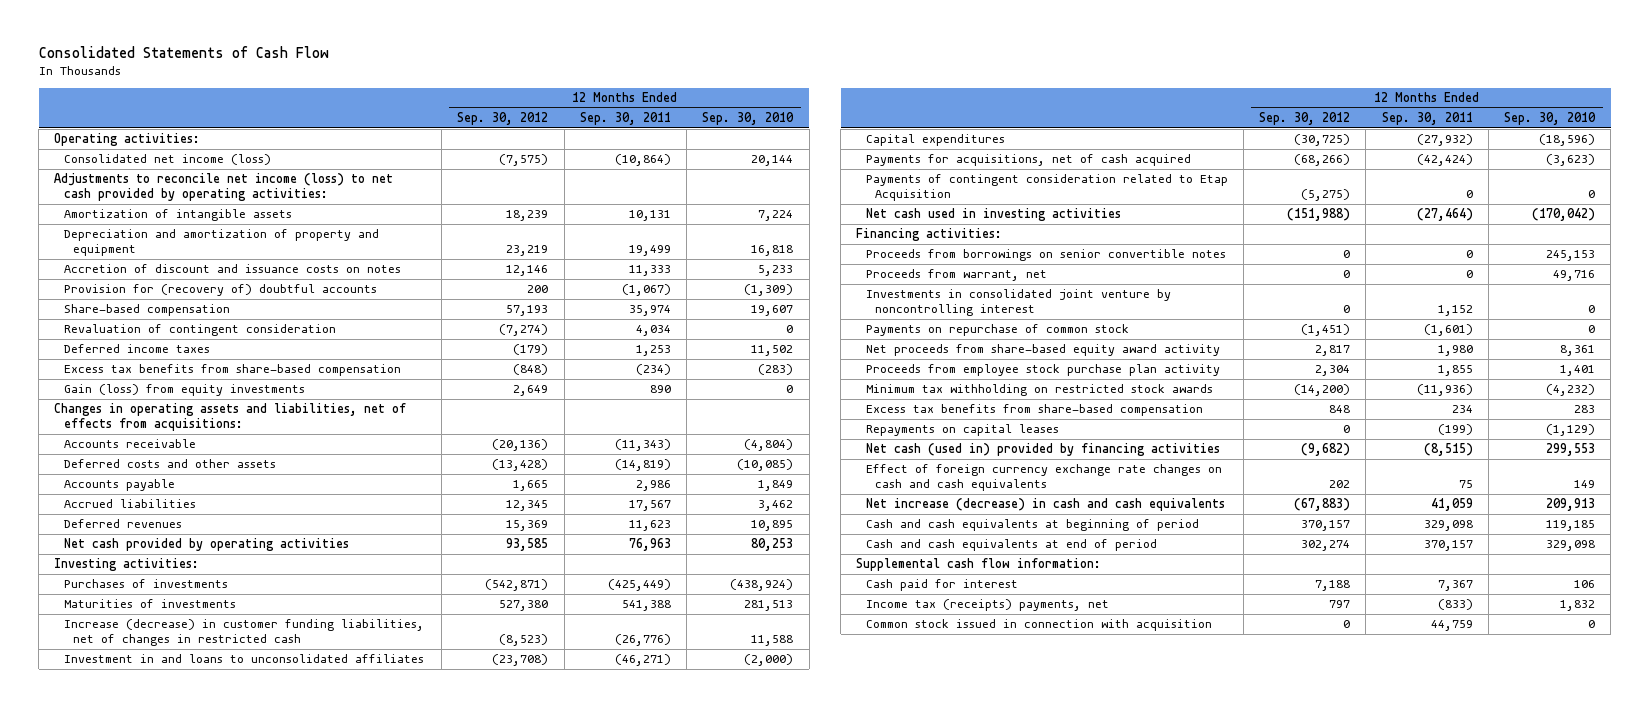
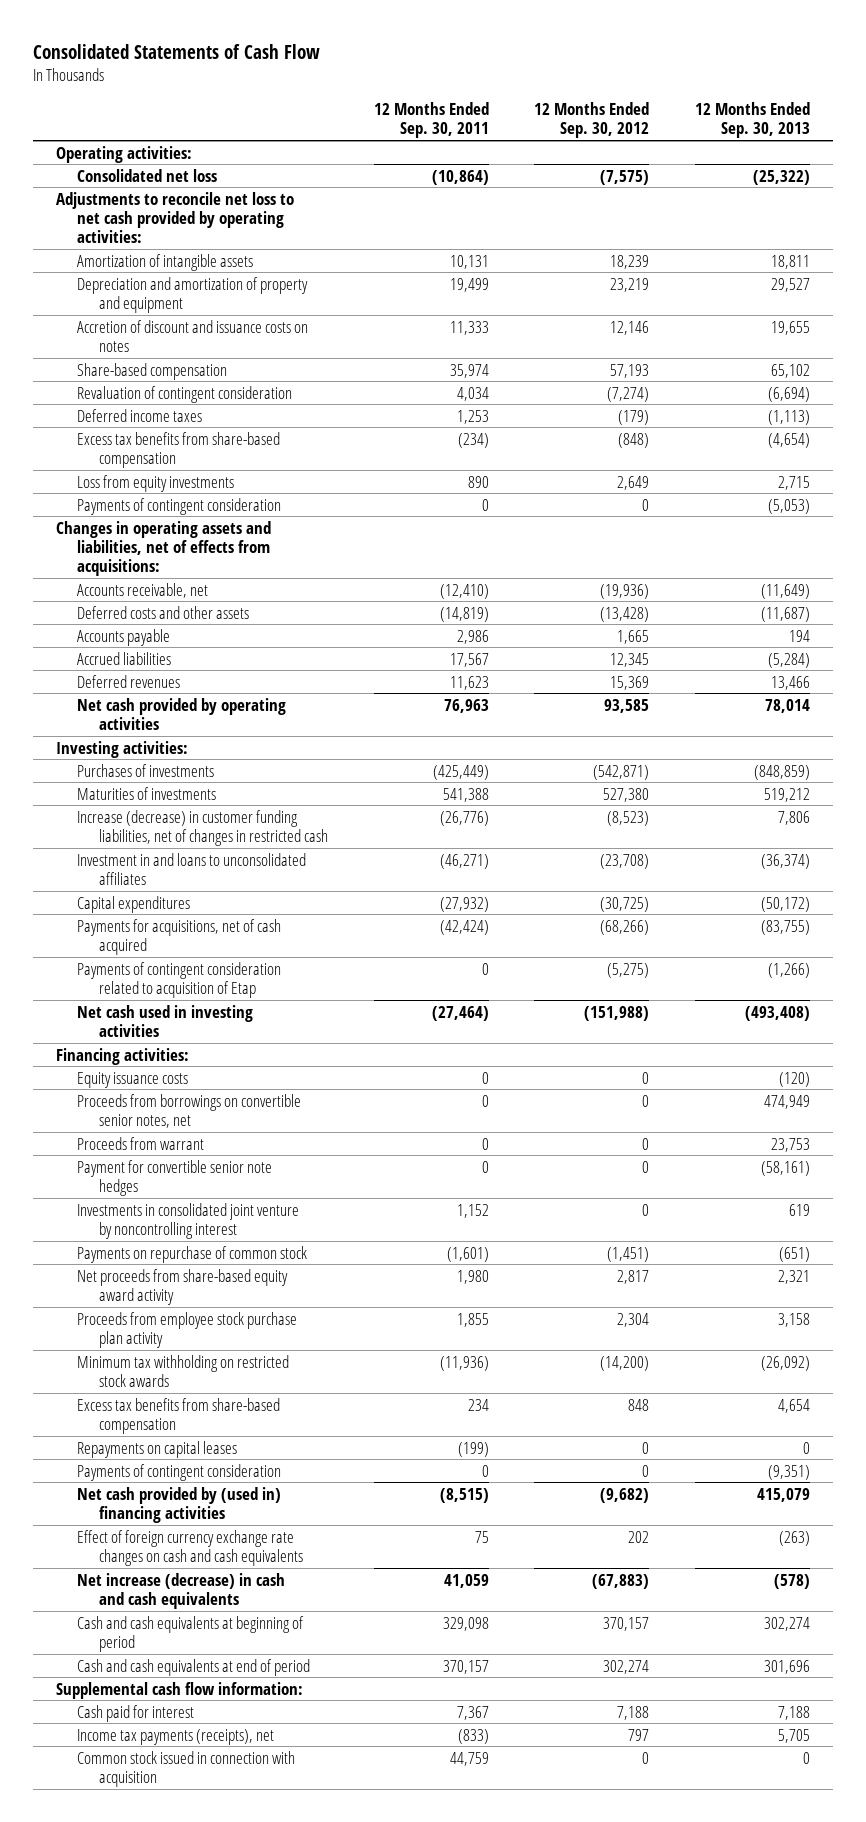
- | 12 Months Ended Sep. 30, 2012 | 12 Months Ended Sep. 30, 2011 | 12 Months Ended Sep. 30, 2010
+ | 12 Months Ended Sep. 30, 2011 | 12 Months Ended Sep. 30, 2012 | 12 Months Ended Sep. 30, 2013
- Consolidated net income (loss) | (7,575) | (10,864) | 20,144
- Adjustments to reconcile net income (loss) to net cash provided by operating activities:
+ Consolidated net loss | (10,864) | (7,575) | (25,322)
+ Adjustments to reconcile net loss to net cash provided by operating activities:
- Provision for (recovery of) doubtful accounts | 200 | (1,067) | (1,309)
- Gain (loss) from equity investments | 2,649 | 890 | 0
+ Loss from equity investments | 890 | 2,649 | 2,715
+ Payments of contingent consideration | 0 | 0 | (5,053)
- Accounts receivable | (20,136) | (11,343) | (4,804)
+ Accounts receivable, net | (12,410) | (19,936) | (11,649)
- Payments of contingent consideration related to Etap Acquisition | (5,275) | 0 | 0
+ Payments of contingent consideration related to acquisition of Etap | 0 | (5,275) | (1,266)
- Proceeds from borrowings on senior convertible notes | 0 | 0 | 245,153
- Proceeds from warrant, net | 0 | 0 | 49,716
+ Equity issuance costs | 0 | 0 | (120)
+ Proceeds from borrowings on convertible senior notes, net | 0 | 0 | 474,949
+ Proceeds from warrant | 0 | 0 | 23,753
+ Payment for convertible senior note hedges | 0 | 0 | (58,161)
- Net cash (used in) provided by financing activities | (9,682) | (8,515) | 299,553
+ Payments of contingent consideration | 0 | 0 | (9,351)
+ Net cash provided by (used in) financing activities | (8,515) | (9,682) | 415,079
- Income tax (receipts) payments, net | 797 | (833) | 1,832
+ Income tax payments (receipts), net | (833) | 797 | 5,705

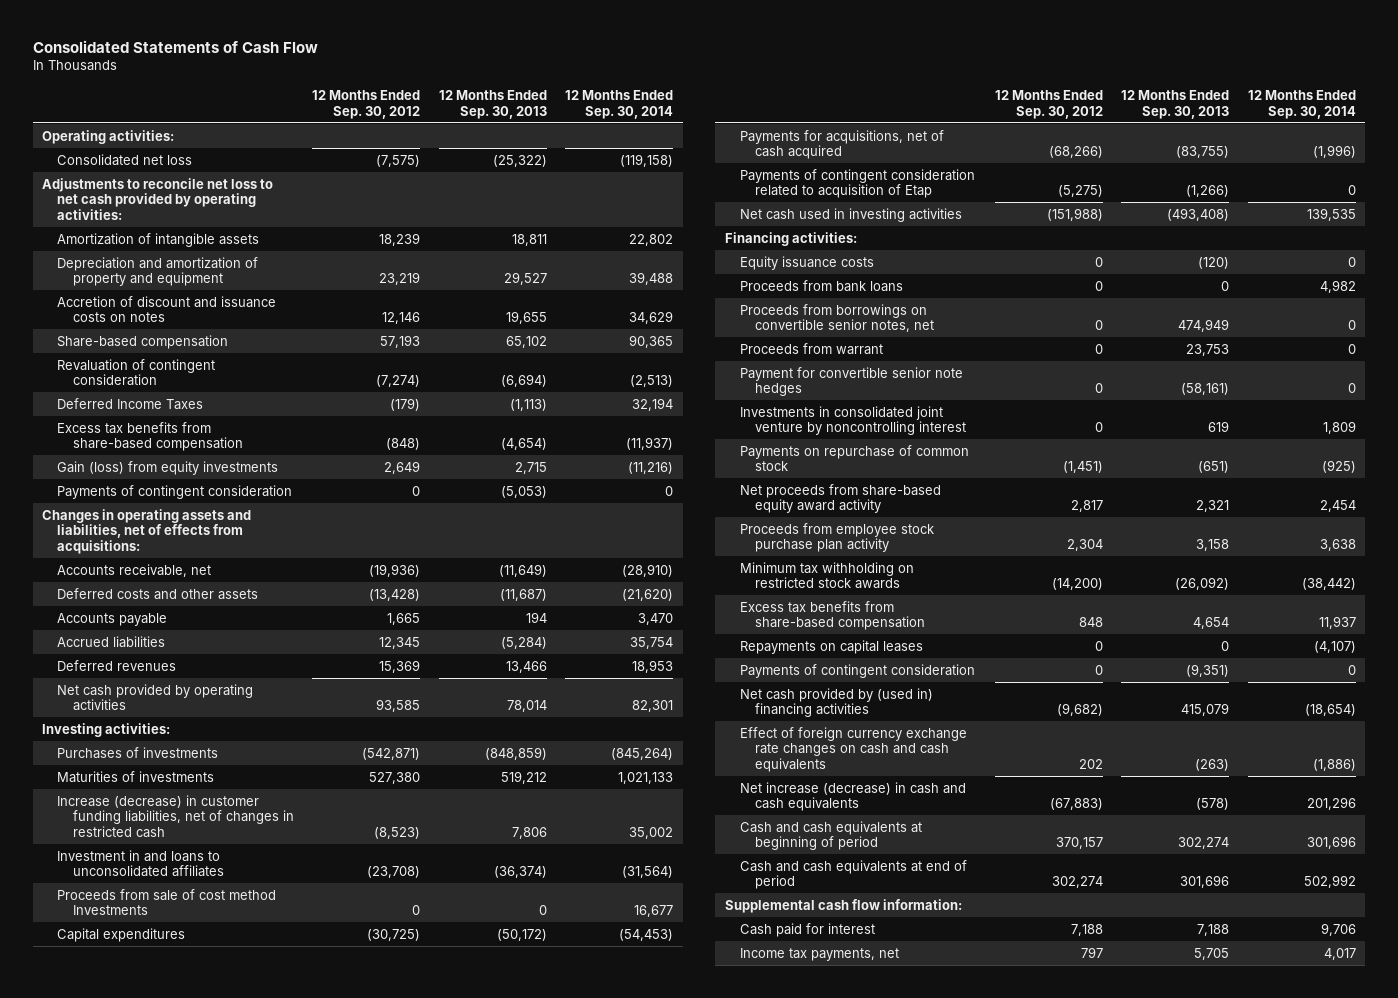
- | 12 Months Ended Sep. 30, 2011 | 12 Months Ended Sep. 30, 2012 | 12 Months Ended Sep. 30, 2013
+ | 12 Months Ended Sep. 30, 2012 | 12 Months Ended Sep. 30, 2013 | 12 Months Ended Sep. 30, 2014
- Deferred income taxes | 1,253 | (179) | (1,113)
+ Deferred Income Taxes | (179) | (1,113) | 32,194
- Loss from equity investments | 890 | 2,649 | 2,715
+ Gain (loss) from equity investments | 2,649 | 2,715 | (11,216)
+ Proceeds from sale of cost method Investments | 0 | 0 | 16,677
+ Proceeds from bank loans | 0 | 0 | 4,982
- Income tax payments (receipts), net | (833) | 797 | 5,705
- Common stock issued in connection with acquisition | 44,759 | 0 | 0
+ Income tax payments, net | 797 | 5,705 | 4,017

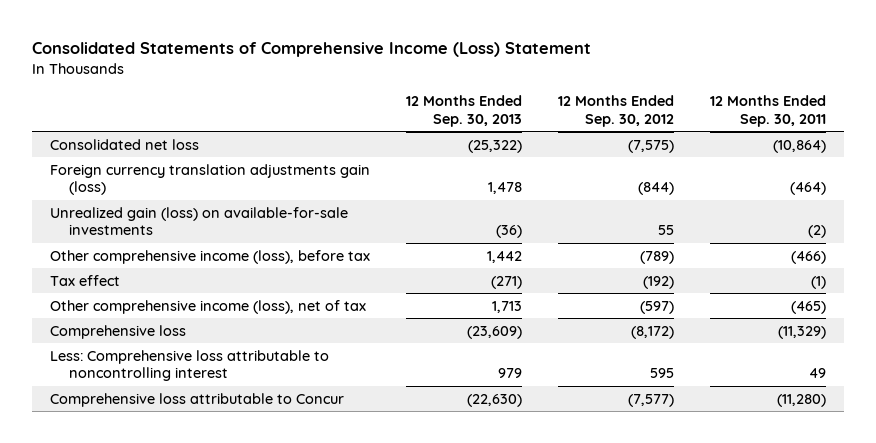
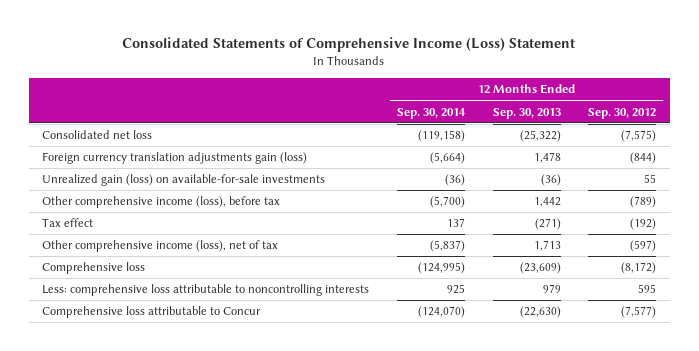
- | 12 Months Ended Sep. 30, 2013 | 12 Months Ended Sep. 30, 2012 | 12 Months Ended Sep. 30, 2011
+ | 12 Months Ended Sep. 30, 2014 | 12 Months Ended Sep. 30, 2013 | 12 Months Ended Sep. 30, 2012
- Less: Comprehensive loss attributable to noncontrolling interest | 979 | 595 | 49
+ Less: comprehensive loss attributable to noncontrolling interests | 925 | 979 | 595

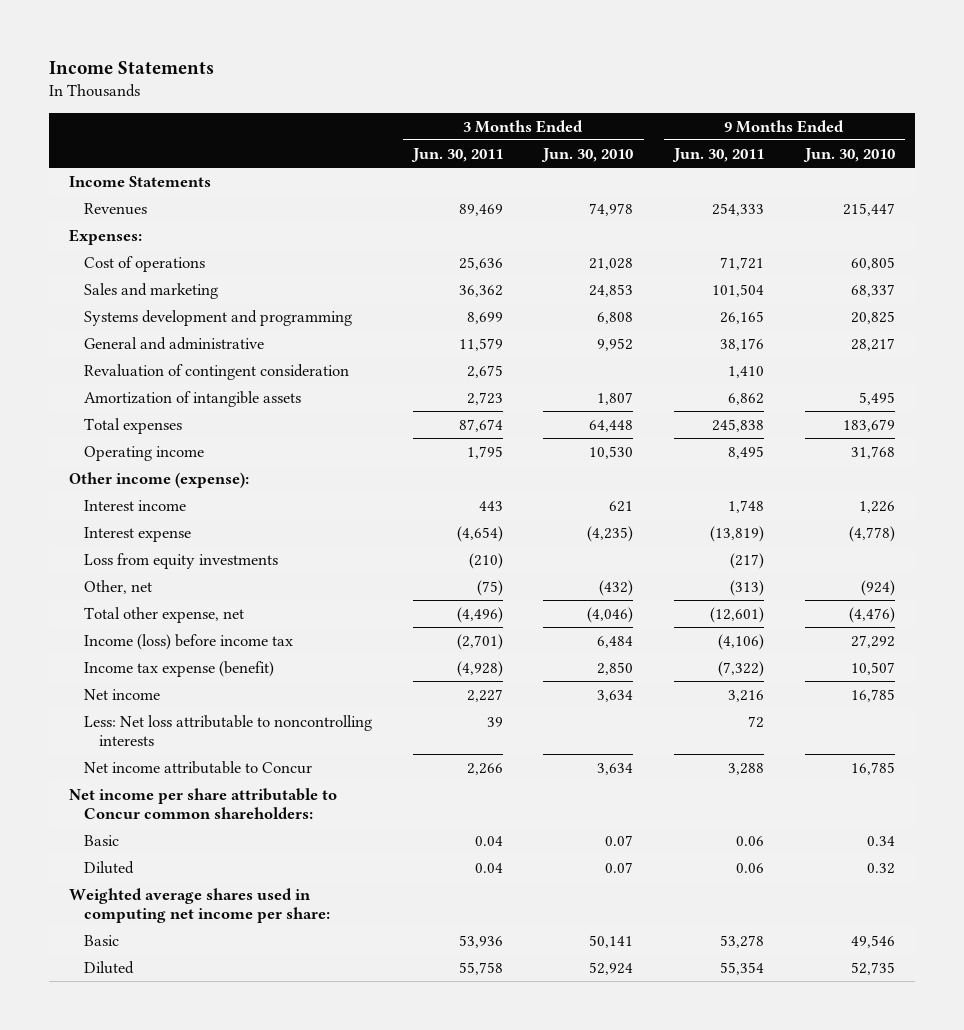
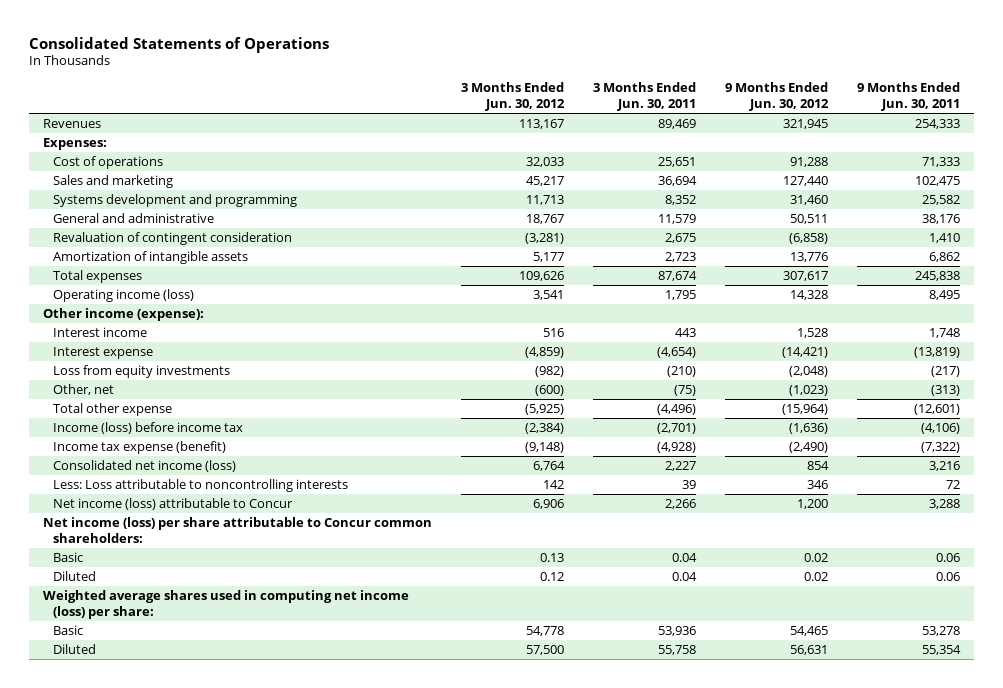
- Income Statements
+ Consolidated Statements of Operations
- | 3 Months Ended Jun. 30, 2011 | 3 Months Ended Jun. 30, 2010 | 9 Months Ended Jun. 30, 2011 | 9 Months Ended Jun. 30, 2010
+ | 3 Months Ended Jun. 30, 2012 | 3 Months Ended Jun. 30, 2011 | 9 Months Ended Jun. 30, 2012 | 9 Months Ended Jun. 30, 2011
- Income Statements
- Cost of operations | 25,636 | 21,028 | 71,721 | 60,805
- Sales and marketing | 36,362 | 24,853 | 101,504 | 68,337
- Systems development and programming | 8,699 | 6,808 | 26,165 | 20,825
+ Cost of operations | 32,033 | 25,651 | 91,288 | 71,333
+ Sales and marketing | 45,217 | 36,694 | 127,440 | 102,475
+ Systems development and programming | 11,713 | 8,352 | 31,460 | 25,582
- Operating income | 1,795 | 10,530 | 8,495 | 31,768
+ Operating income (loss) | 3,541 | 1,795 | 14,328 | 8,495
- Total other expense, net | (4,496) | (4,046) | (12,601) | (4,476)
+ Total other expense | (5,925) | (4,496) | (15,964) | (12,601)
- Net income | 2,227 | 3,634 | 3,216 | 16,785
- Less: Net loss attributable to noncontrolling interests | 39 | | 72 |
- Net income attributable to Concur | 2,266 | 3,634 | 3,288 | 16,785
- Net income per share attributable to Concur common shareholders:
+ Consolidated net income (loss) | 6,764 | 2,227 | 854 | 3,216
+ Less: Loss attributable to noncontrolling interests | 142 | 39 | 346 | 72
+ Net income (loss) attributable to Concur | 6,906 | 2,266 | 1,200 | 3,288
+ Net income (loss) per share attributable to Concur common shareholders:
- Weighted average shares used in computing net income per share:
+ Weighted average shares used in computing net income (loss) per share:

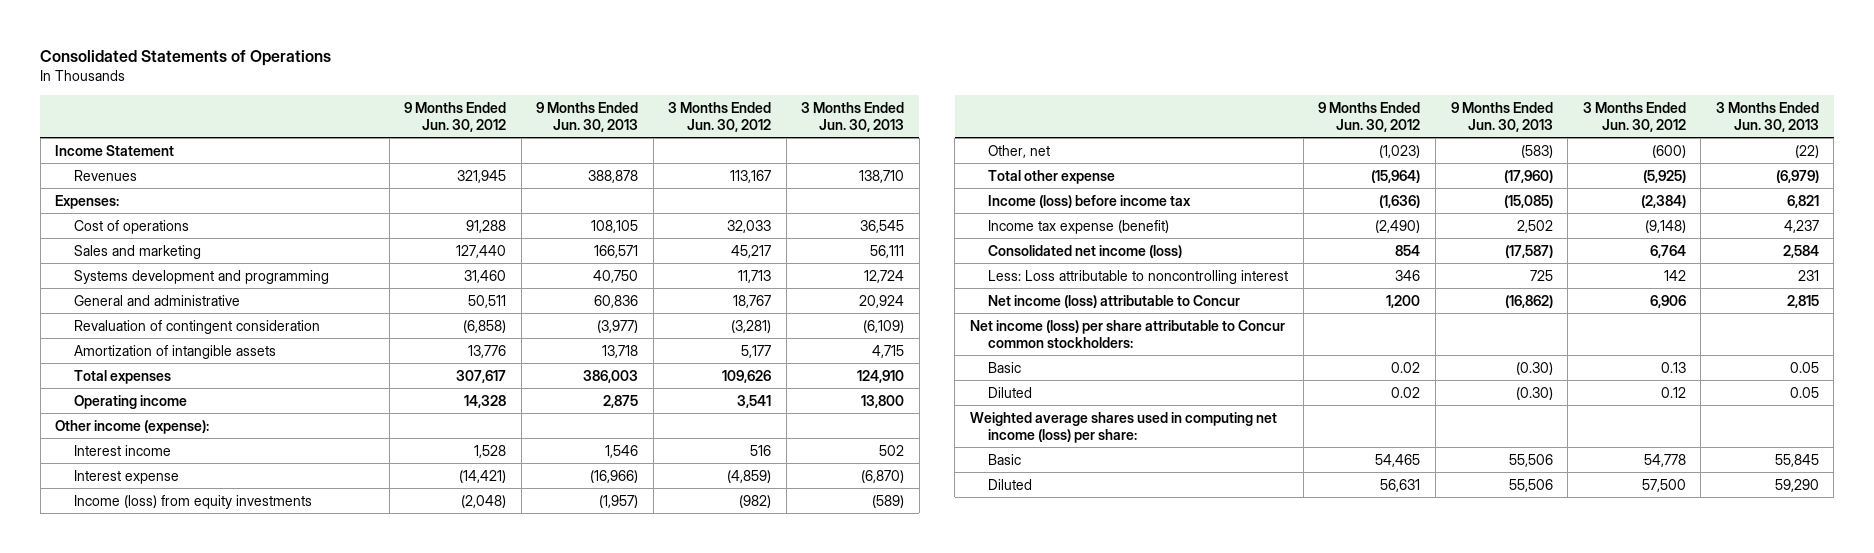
- | 3 Months Ended Jun. 30, 2012 | 3 Months Ended Jun. 30, 2011 | 9 Months Ended Jun. 30, 2012 | 9 Months Ended Jun. 30, 2011
+ | 9 Months Ended Jun. 30, 2012 | 9 Months Ended Jun. 30, 2013 | 3 Months Ended Jun. 30, 2012 | 3 Months Ended Jun. 30, 2013
+ Income Statement
- Operating income (loss) | 3,541 | 1,795 | 14,328 | 8,495
+ Operating income | 14,328 | 2,875 | 3,541 | 13,800
- Loss from equity investments | (982) | (210) | (2,048) | (217)
+ Income (loss) from equity investments | (2,048) | (1,957) | (982) | (589)
- Less: Loss attributable to noncontrolling interests | 142 | 39 | 346 | 72
+ Less: Loss attributable to noncontrolling interest | 346 | 725 | 142 | 231
- Net income (loss) per share attributable to Concur common shareholders:
+ Net income (loss) per share attributable to Concur common stockholders:

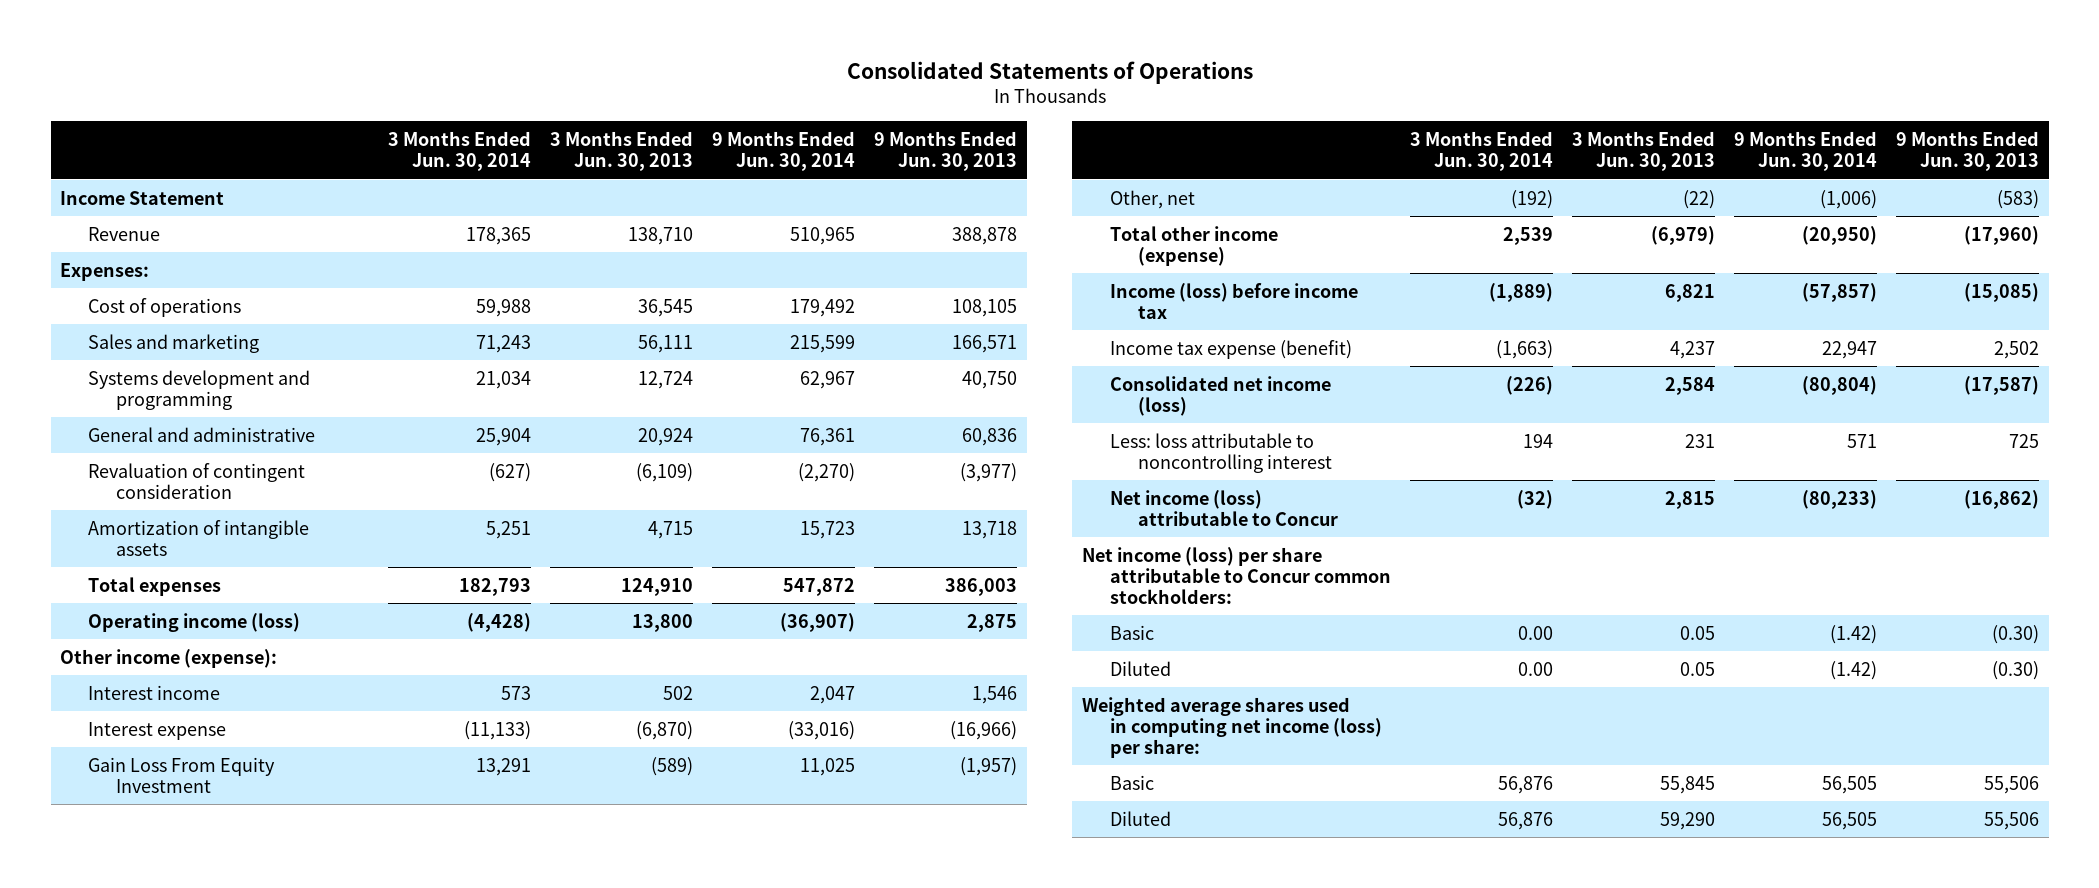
- | 9 Months Ended Jun. 30, 2012 | 9 Months Ended Jun. 30, 2013 | 3 Months Ended Jun. 30, 2012 | 3 Months Ended Jun. 30, 2013
+ | 3 Months Ended Jun. 30, 2014 | 3 Months Ended Jun. 30, 2013 | 9 Months Ended Jun. 30, 2014 | 9 Months Ended Jun. 30, 2013
- Revenues | 321,945 | 388,878 | 113,167 | 138,710
+ Revenue | 178,365 | 138,710 | 510,965 | 388,878
- Operating income | 14,328 | 2,875 | 3,541 | 13,800
+ Operating income (loss) | (4,428) | 13,800 | (36,907) | 2,875
- Income (loss) from equity investments | (2,048) | (1,957) | (982) | (589)
+ Gain Loss From Equity Investment | 13,291 | (589) | 11,025 | (1,957)
- Total other expense | (15,964) | (17,960) | (5,925) | (6,979)
+ Total other income (expense) | 2,539 | (6,979) | (20,950) | (17,960)
- Less: Loss attributable to noncontrolling interest | 346 | 725 | 142 | 231
+ Less: loss attributable to noncontrolling interest | 194 | 231 | 571 | 725

